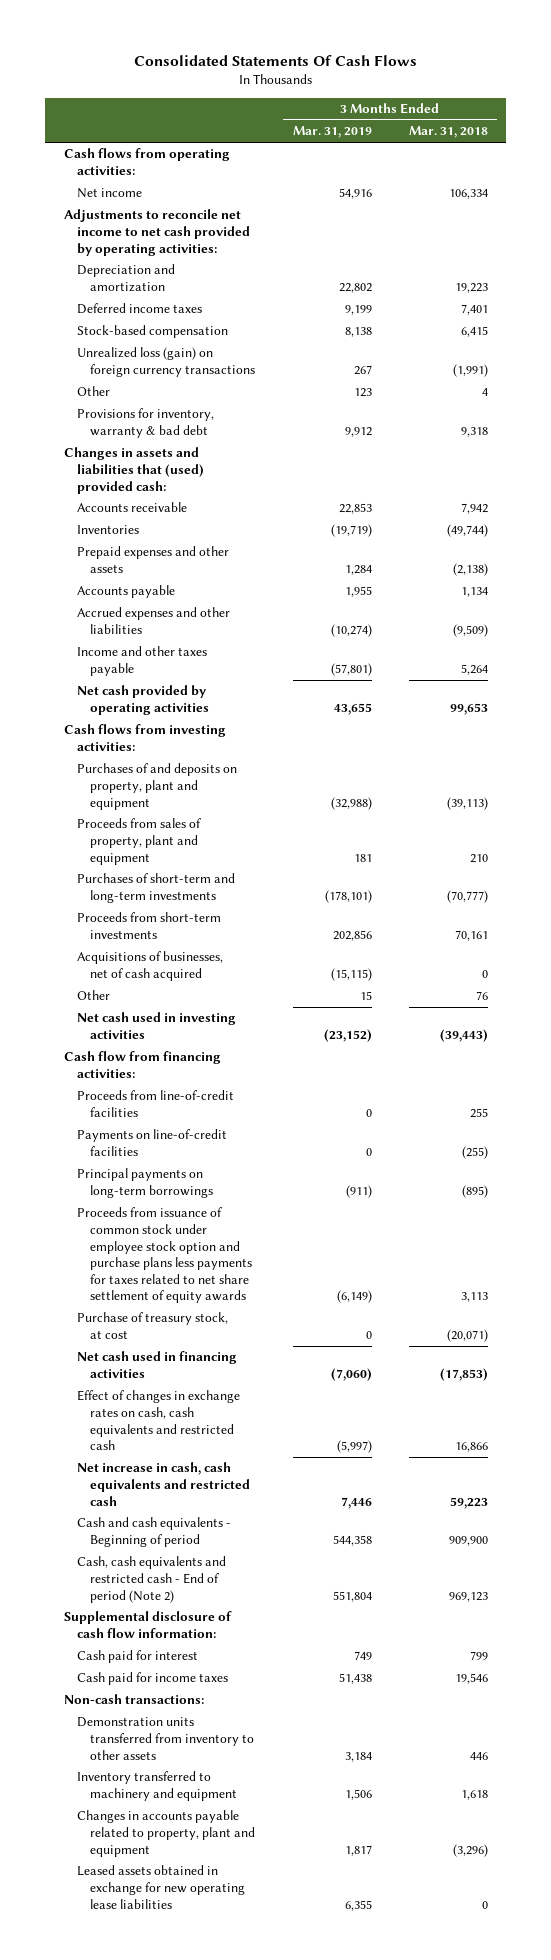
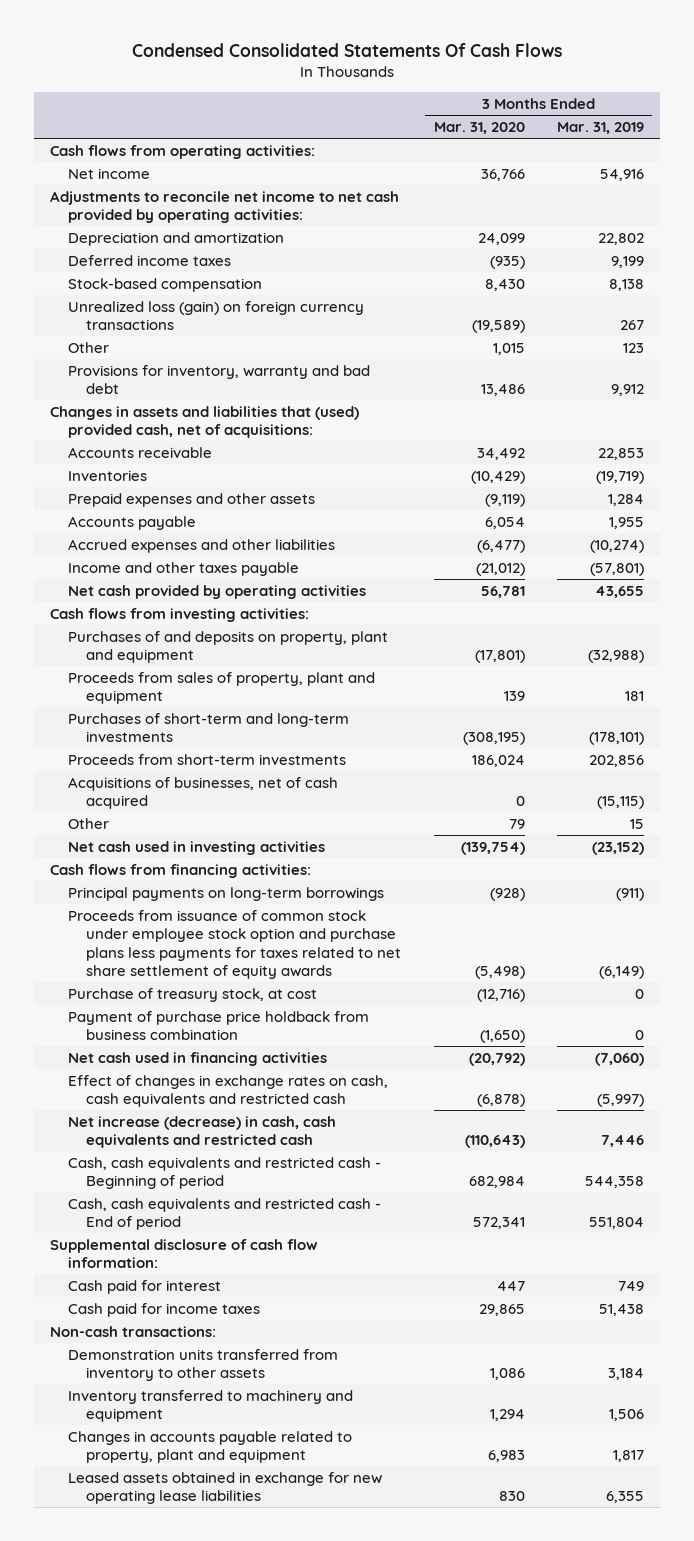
- Consolidated Statements Of Cash Flows
+ Condensed Consolidated Statements Of Cash Flows
- | 3 Months Ended Mar. 31, 2019 | 3 Months Ended Mar. 31, 2018
+ | 3 Months Ended Mar. 31, 2020 | 3 Months Ended Mar. 31, 2019
- Provisions for inventory, warranty & bad debt | 9,912 | 9,318
- Changes in assets and liabilities that (used) provided cash:
+ Provisions for inventory, warranty and bad debt | 13,486 | 9,912
+ Changes in assets and liabilities that (used) provided cash, net of acquisitions:
- Cash flow from financing activities:
- Proceeds from line-of-credit facilities | 0 | 255
- Payments on line-of-credit facilities | 0 | (255)
+ Cash flows from financing activities:
+ Payment of purchase price holdback from business combination | (1,650) | 0
- Net increase in cash, cash equivalents and restricted cash | 7,446 | 59,223
- Cash and cash equivalents - Beginning of period | 544,358 | 909,900
- Cash, cash equivalents and restricted cash - End of period (Note 2) | 551,804 | 969,123
+ Net increase (decrease) in cash, cash equivalents and restricted cash | (110,643) | 7,446
+ Cash, cash equivalents and restricted cash - Beginning of period | 682,984 | 544,358
+ Cash, cash equivalents and restricted cash - End of period | 572,341 | 551,804

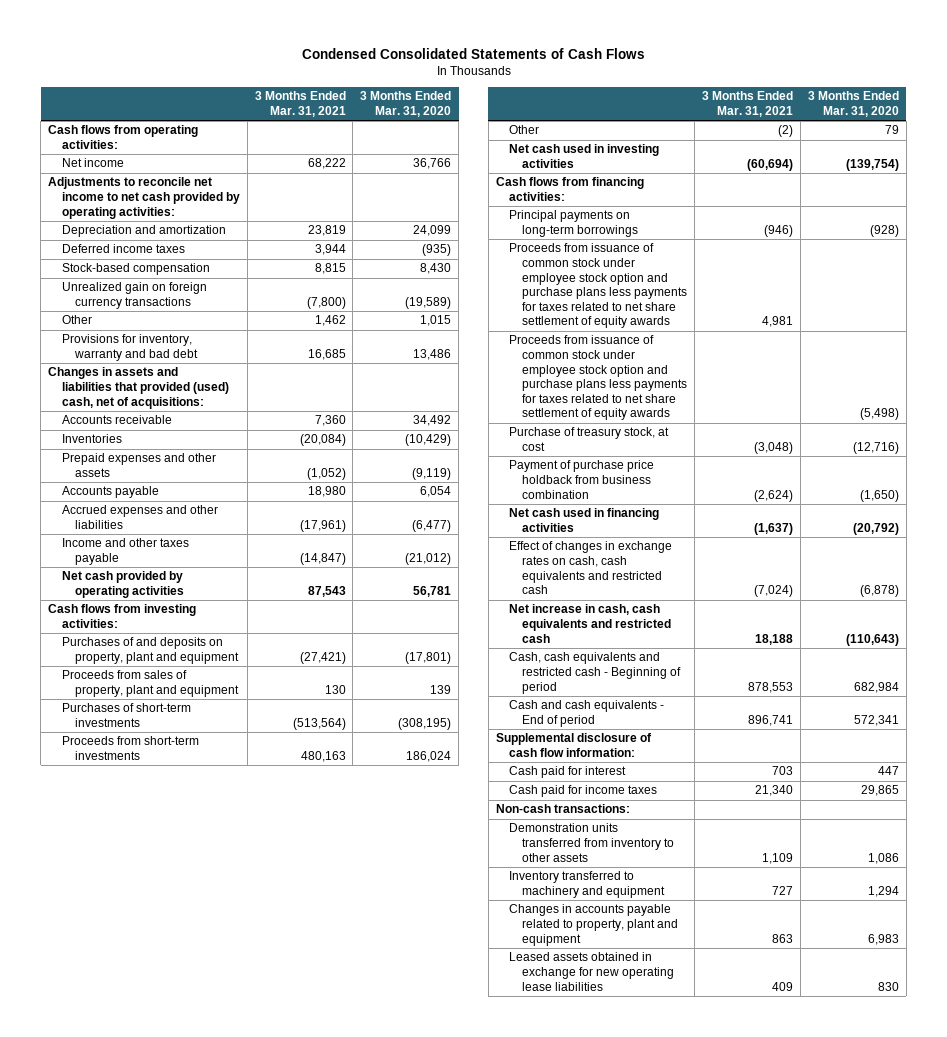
- Condensed Consolidated Statements Of Cash Flows
+ Condensed Consolidated Statements of Cash Flows
- | 3 Months Ended Mar. 31, 2020 | 3 Months Ended Mar. 31, 2019
+ | 3 Months Ended Mar. 31, 2021 | 3 Months Ended Mar. 31, 2020
- Unrealized loss (gain) on foreign currency transactions | (19,589) | 267
+ Unrealized gain on foreign currency transactions | (7,800) | (19,589)
- Changes in assets and liabilities that (used) provided cash, net of acquisitions:
+ Changes in assets and liabilities that provided (used) cash, net of acquisitions:
- Purchases of short-term and long-term investments | (308,195) | (178,101)
+ Purchases of short-term investments | (513,564) | (308,195)
- Acquisitions of businesses, net of cash acquired | 0 | (15,115)
+ Proceeds from issuance of common stock under employee stock option and purchase plans less payments for taxes related to net share settlement of equity awards | 4,981 |
- Net increase (decrease) in cash, cash equivalents and restricted cash | (110,643) | 7,446
+ Net increase in cash, cash equivalents and restricted cash | 18,188 | (110,643)
- Cash, cash equivalents and restricted cash - End of period | 572,341 | 551,804
+ Cash and cash equivalents - End of period | 896,741 | 572,341

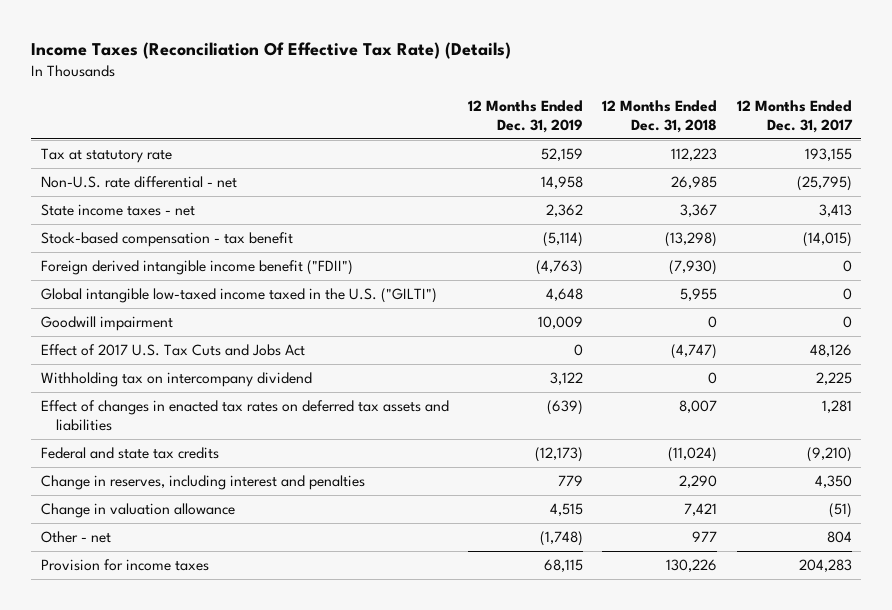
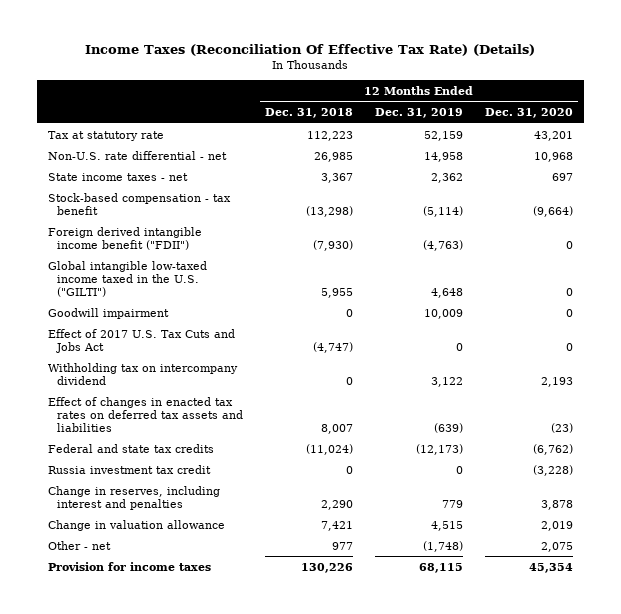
- | 12 Months Ended Dec. 31, 2019 | 12 Months Ended Dec. 31, 2018 | 12 Months Ended Dec. 31, 2017
+ | 12 Months Ended Dec. 31, 2018 | 12 Months Ended Dec. 31, 2019 | 12 Months Ended Dec. 31, 2020
+ Russia investment tax credit | 0 | 0 | (3,228)

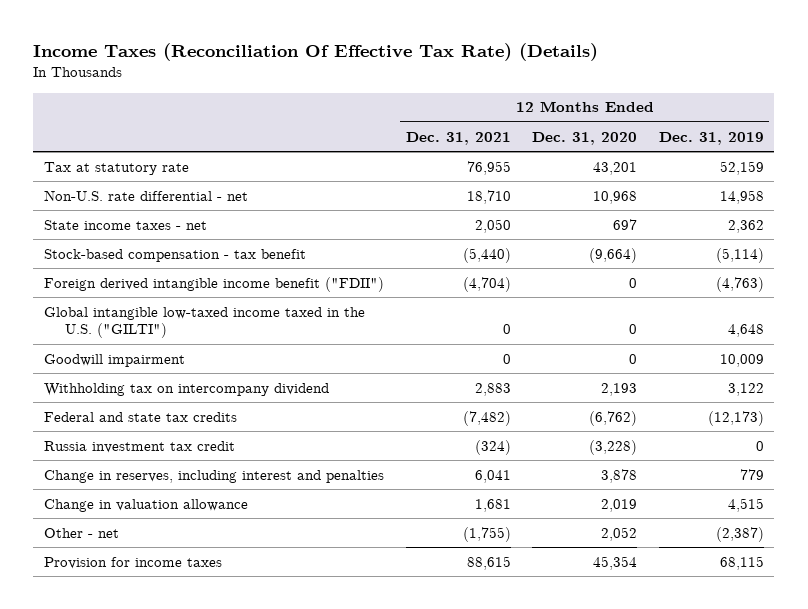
- | 12 Months Ended Dec. 31, 2018 | 12 Months Ended Dec. 31, 2019 | 12 Months Ended Dec. 31, 2020
+ | 12 Months Ended Dec. 31, 2021 | 12 Months Ended Dec. 31, 2020 | 12 Months Ended Dec. 31, 2019
- Effect of 2017 U.S. Tax Cuts and Jobs Act | (4,747) | 0 | 0
- Effect of changes in enacted tax rates on deferred tax assets and liabilities | 8,007 | (639) | (23)
- Other - net | 977 | (1,748) | 2,075
+ Other - net | (1,755) | 2,052 | (2,387)

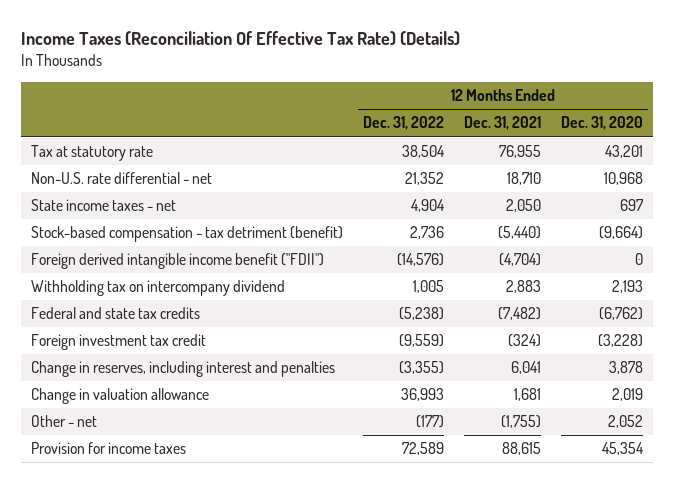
- | 12 Months Ended Dec. 31, 2021 | 12 Months Ended Dec. 31, 2020 | 12 Months Ended Dec. 31, 2019
+ | 12 Months Ended Dec. 31, 2022 | 12 Months Ended Dec. 31, 2021 | 12 Months Ended Dec. 31, 2020
- Stock-based compensation - tax benefit | (5,440) | (9,664) | (5,114)
+ Stock-based compensation - tax detriment (benefit) | 2,736 | (5,440) | (9,664)
- Global intangible low-taxed income taxed in the U.S. ("GILTI") | 0 | 0 | 4,648
- Goodwill impairment | 0 | 0 | 10,009
- Russia investment tax credit | (324) | (3,228) | 0
+ Foreign investment tax credit | (9,559) | (324) | (3,228)

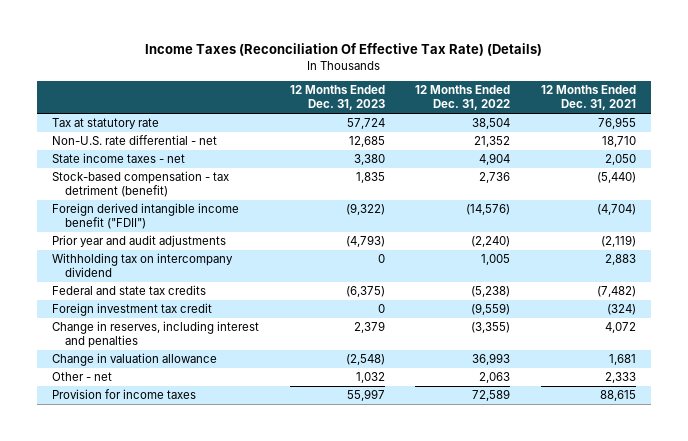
- | 12 Months Ended Dec. 31, 2022 | 12 Months Ended Dec. 31, 2021 | 12 Months Ended Dec. 31, 2020
+ | 12 Months Ended Dec. 31, 2023 | 12 Months Ended Dec. 31, 2022 | 12 Months Ended Dec. 31, 2021
+ Prior year and audit adjustments | (4,793) | (2,240) | (2,119)
- Change in reserves, including interest and penalties | (3,355) | 6,041 | 3,878
+ Change in reserves, including interest and penalties | 2,379 | (3,355) | 4,072
- Other - net | (177) | (1,755) | 2,052
+ Other - net | 1,032 | 2,063 | 2,333

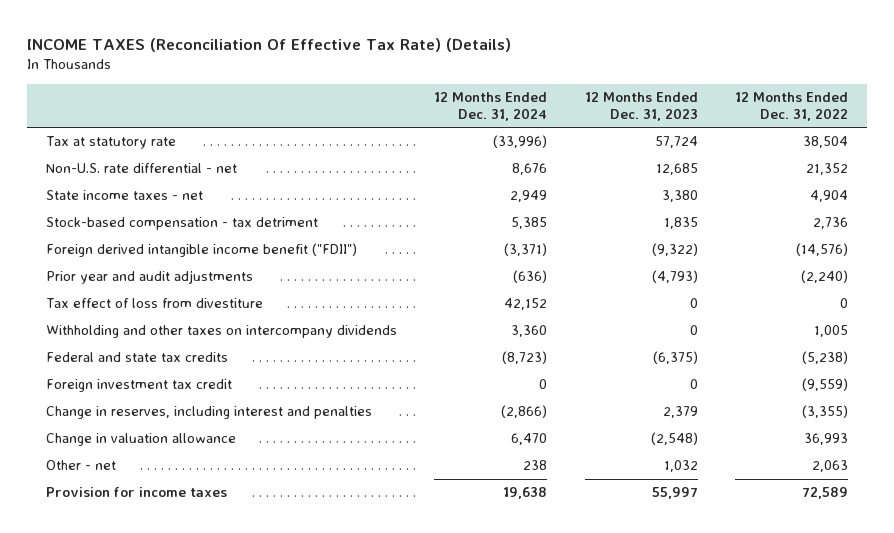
- Income Taxes (Reconciliation Of Effective Tax Rate) (Details)
+ INCOME TAXES (Reconciliation Of Effective Tax Rate) (Details)
- | 12 Months Ended Dec. 31, 2023 | 12 Months Ended Dec. 31, 2022 | 12 Months Ended Dec. 31, 2021
+ | 12 Months Ended Dec. 31, 2024 | 12 Months Ended Dec. 31, 2023 | 12 Months Ended Dec. 31, 2022
- Stock-based compensation - tax detriment (benefit) | 1,835 | 2,736 | (5,440)
+ Stock-based compensation - tax detriment | 5,385 | 1,835 | 2,736
- Withholding tax on intercompany dividend | 0 | 1,005 | 2,883
+ Tax effect of loss from divestiture | 42,152 | 0 | 0
+ Withholding and other taxes on intercompany dividends | 3,360 | 0 | 1,005

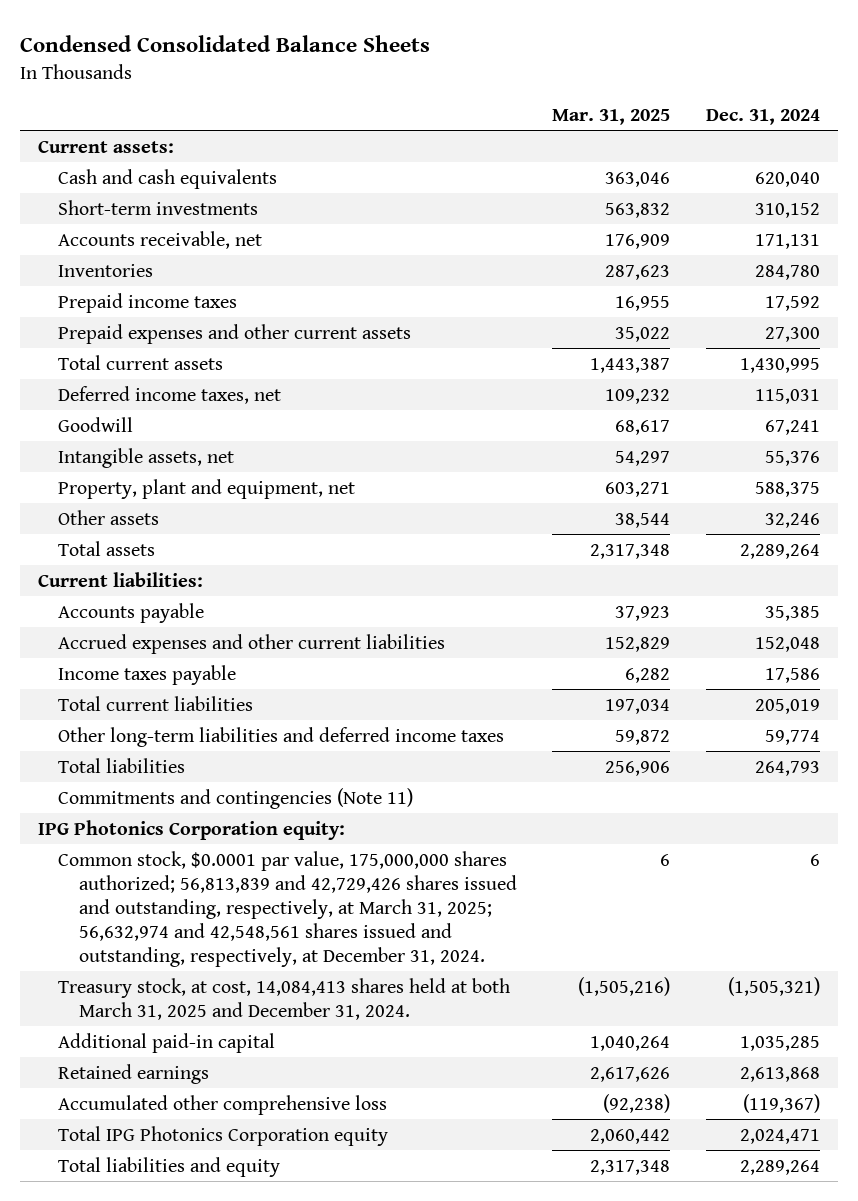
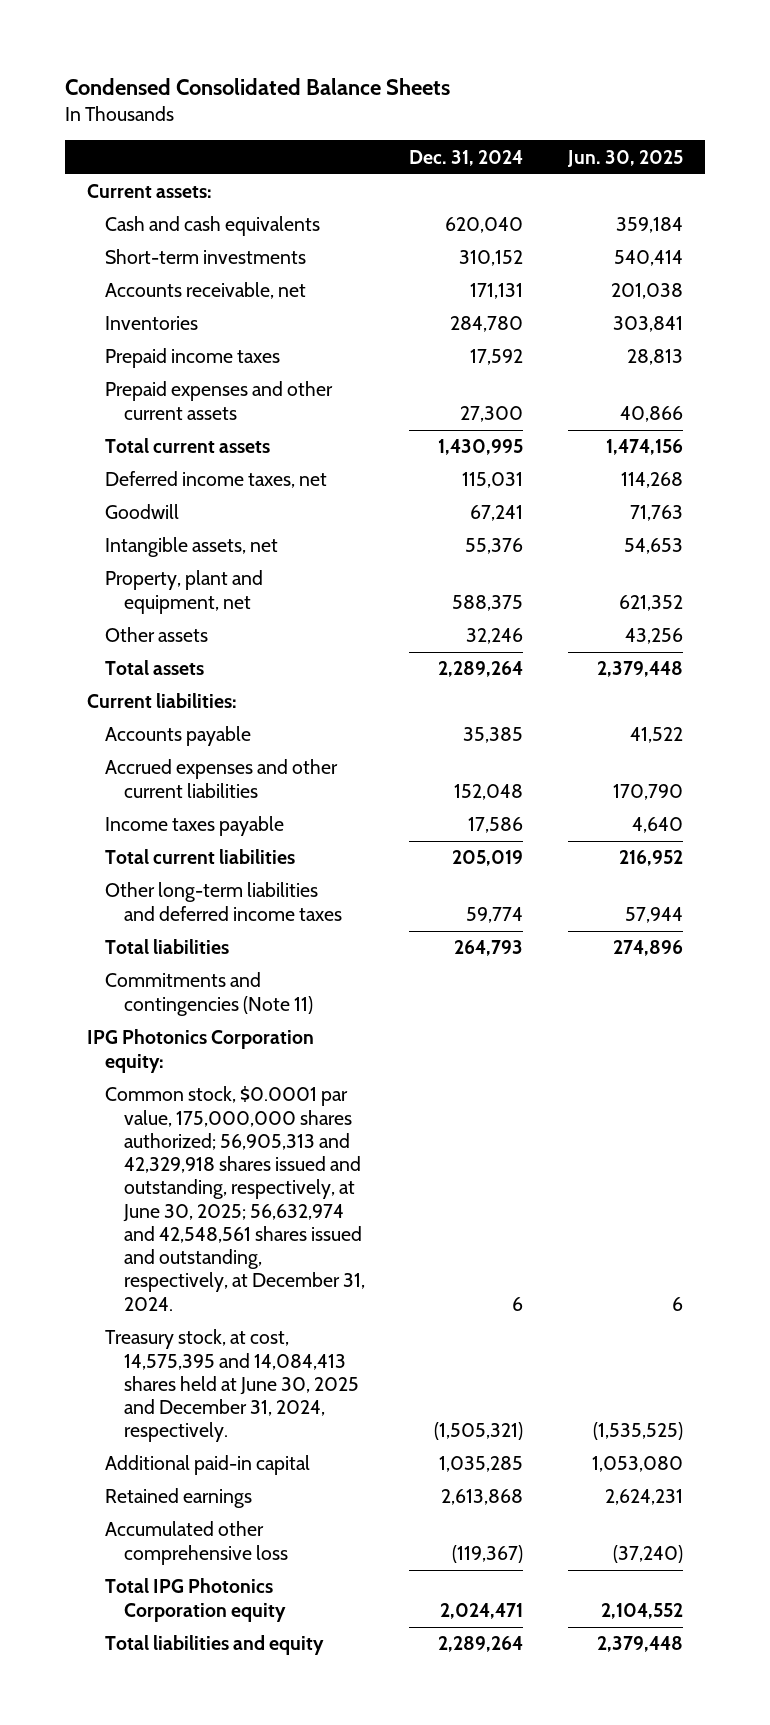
- | Mar. 31, 2025 | Dec. 31, 2024
+ | Dec. 31, 2024 | Jun. 30, 2025
- Common stock, $0.0001 par value, 175,000,000 shares authorized; 56,813,839 and 42,729,426 shares issued and outstanding, respectively, at March 31, 2025; 56,632,974 and 42,548,561 shares issued and outstanding, respectively, at December 31, 2024. | 6 | 6
- Treasury stock, at cost, 14,084,413 shares held at both March 31, 2025 and December 31, 2024. | (1,505,216) | (1,505,321)
+ Common stock, $0.0001 par value, 175,000,000 shares authorized; 56,905,313 and 42,329,918 shares issued and outstanding, respectively, at June 30, 2025; 56,632,974 and 42,548,561 shares issued and outstanding, respectively, at December 31, 2024. | 6 | 6
+ Treasury stock, at cost, 14,575,395 and 14,084,413 shares held at June 30, 2025 and December 31, 2024, respectively. | (1,505,321) | (1,535,525)

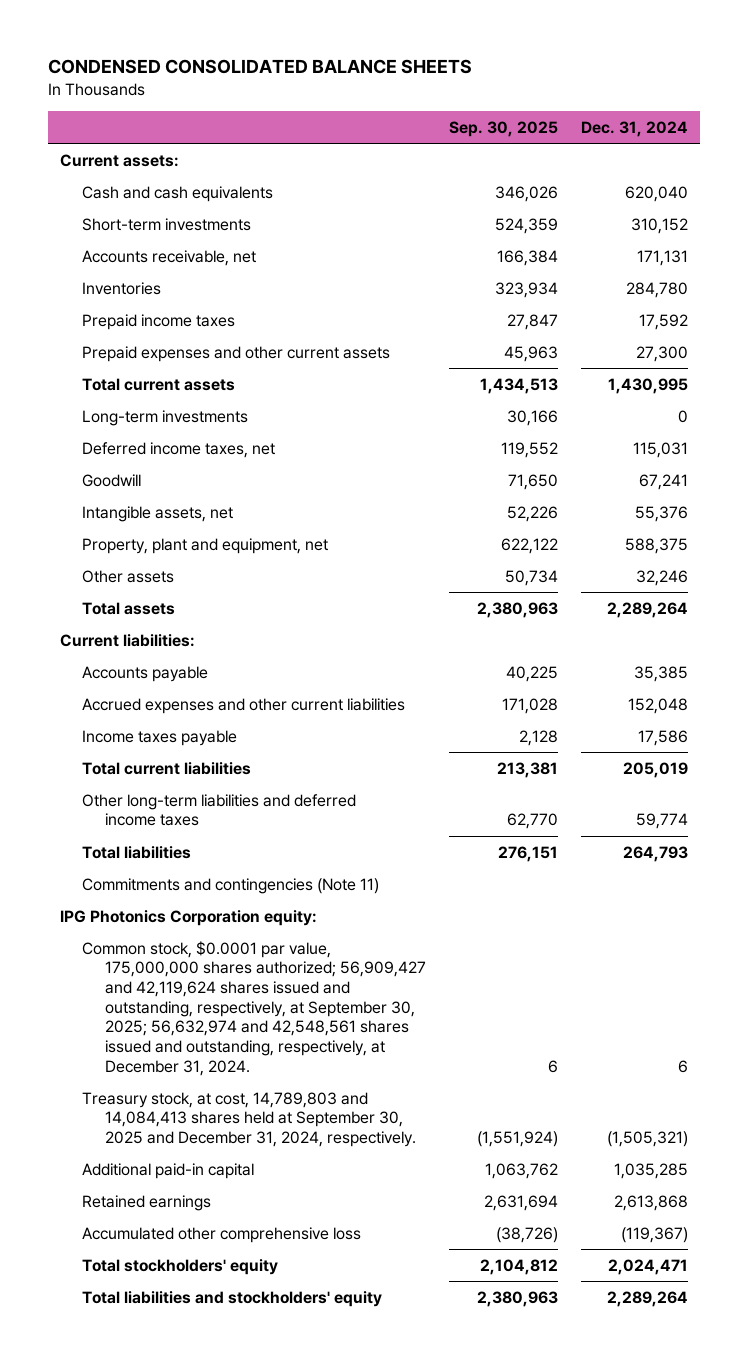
- Condensed Consolidated Balance Sheets
+ CONDENSED CONSOLIDATED BALANCE SHEETS
- | Dec. 31, 2024 | Jun. 30, 2025
+ | Sep. 30, 2025 | Dec. 31, 2024
+ Long-term investments | 30,166 | 0
- Common stock, $0.0001 par value, 175,000,000 shares authorized; 56,905,313 and 42,329,918 shares issued and outstanding, respectively, at June 30, 2025; 56,632,974 and 42,548,561 shares issued and outstanding, respectively, at December 31, 2024. | 6 | 6
- Treasury stock, at cost, 14,575,395 and 14,084,413 shares held at June 30, 2025 and December 31, 2024, respectively. | (1,505,321) | (1,535,525)
+ Common stock, $0.0001 par value, 175,000,000 shares authorized; 56,909,427 and 42,119,624 shares issued and outstanding, respectively, at September 30, 2025; 56,632,974 and 42,548,561 shares issued and outstanding, respectively, at December 31, 2024. | 6 | 6
+ Treasury stock, at cost, 14,789,803 and 14,084,413 shares held at September 30, 2025 and December 31, 2024, respectively. | (1,551,924) | (1,505,321)
- Total IPG Photonics Corporation equity | 2,024,471 | 2,104,552
- Total liabilities and equity | 2,289,264 | 2,379,448
+ Total stockholders' equity | 2,104,812 | 2,024,471
+ Total liabilities and stockholders' equity | 2,380,963 | 2,289,264

